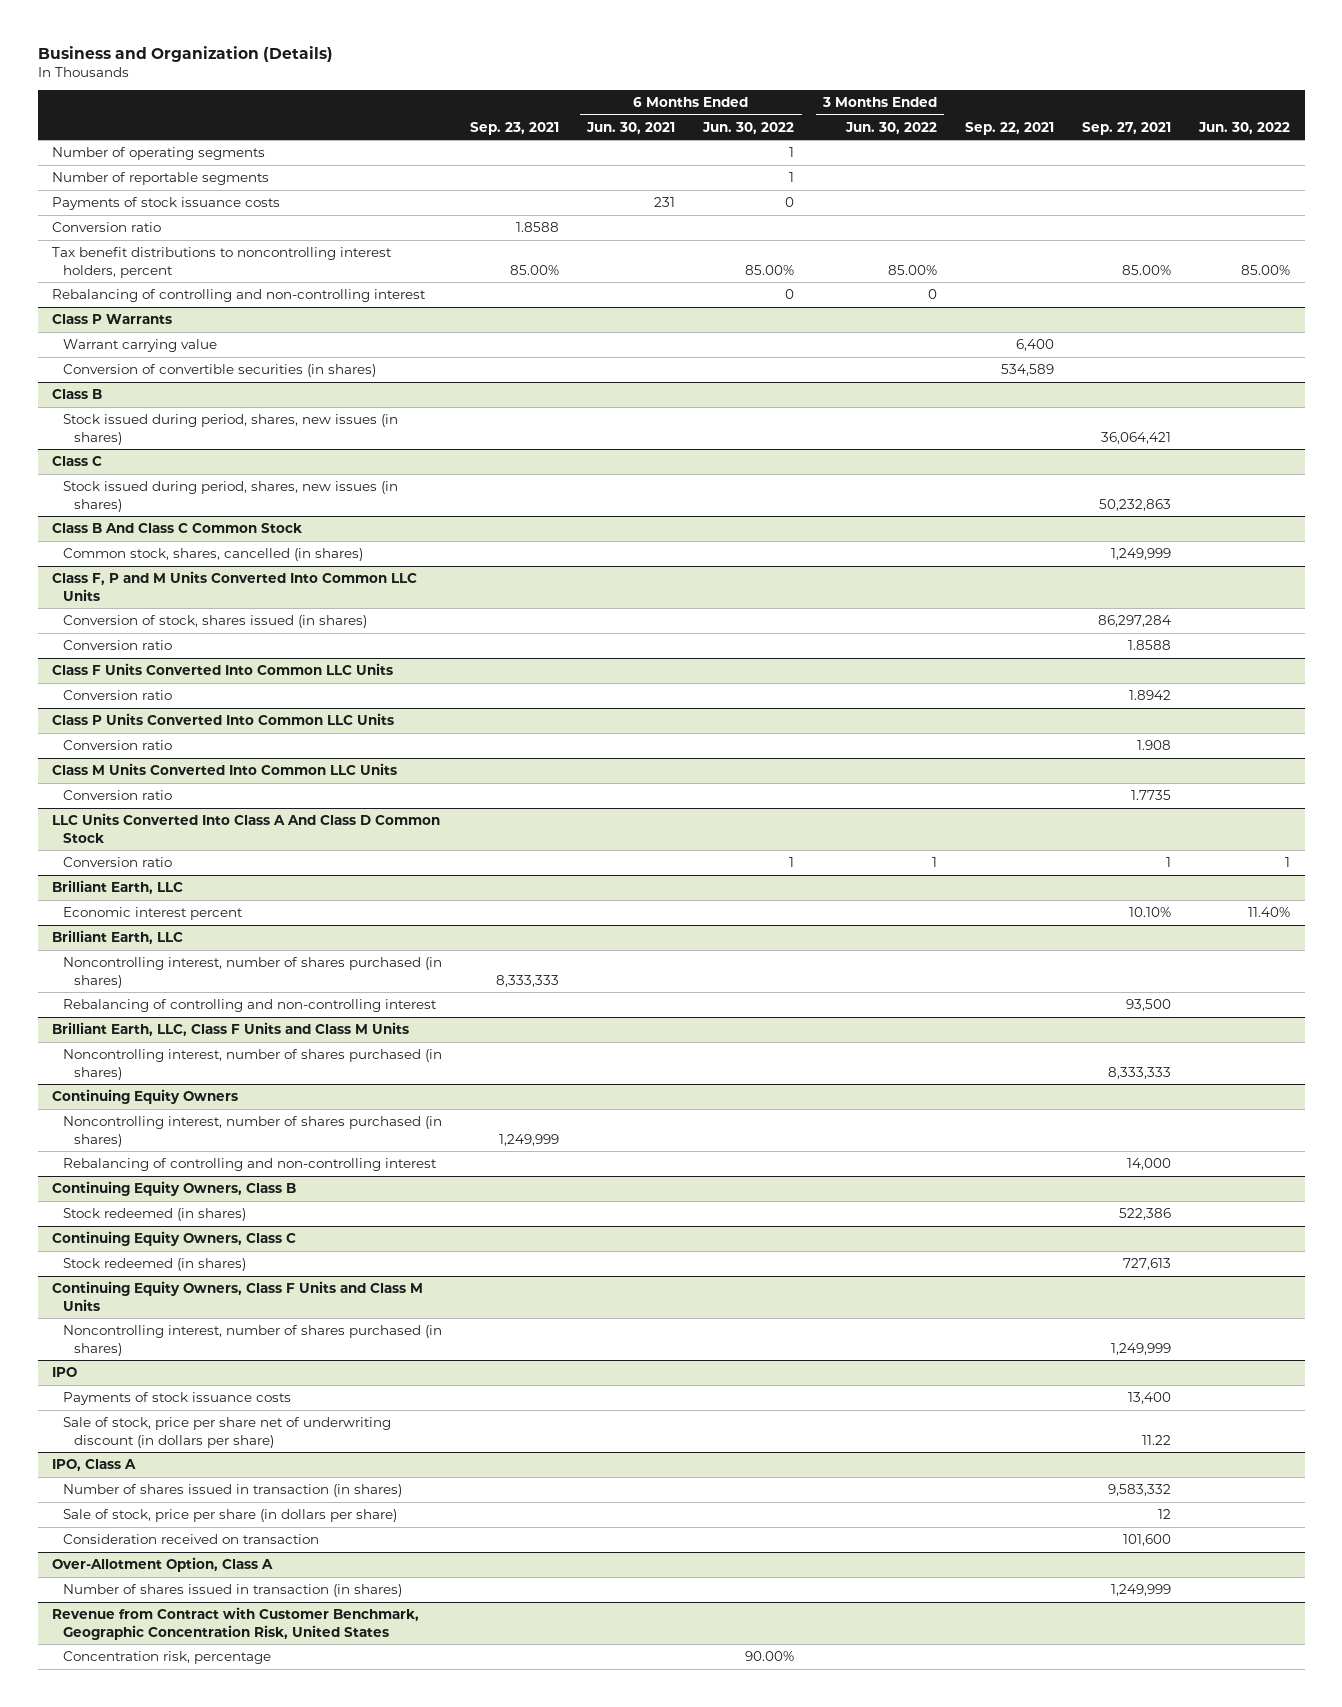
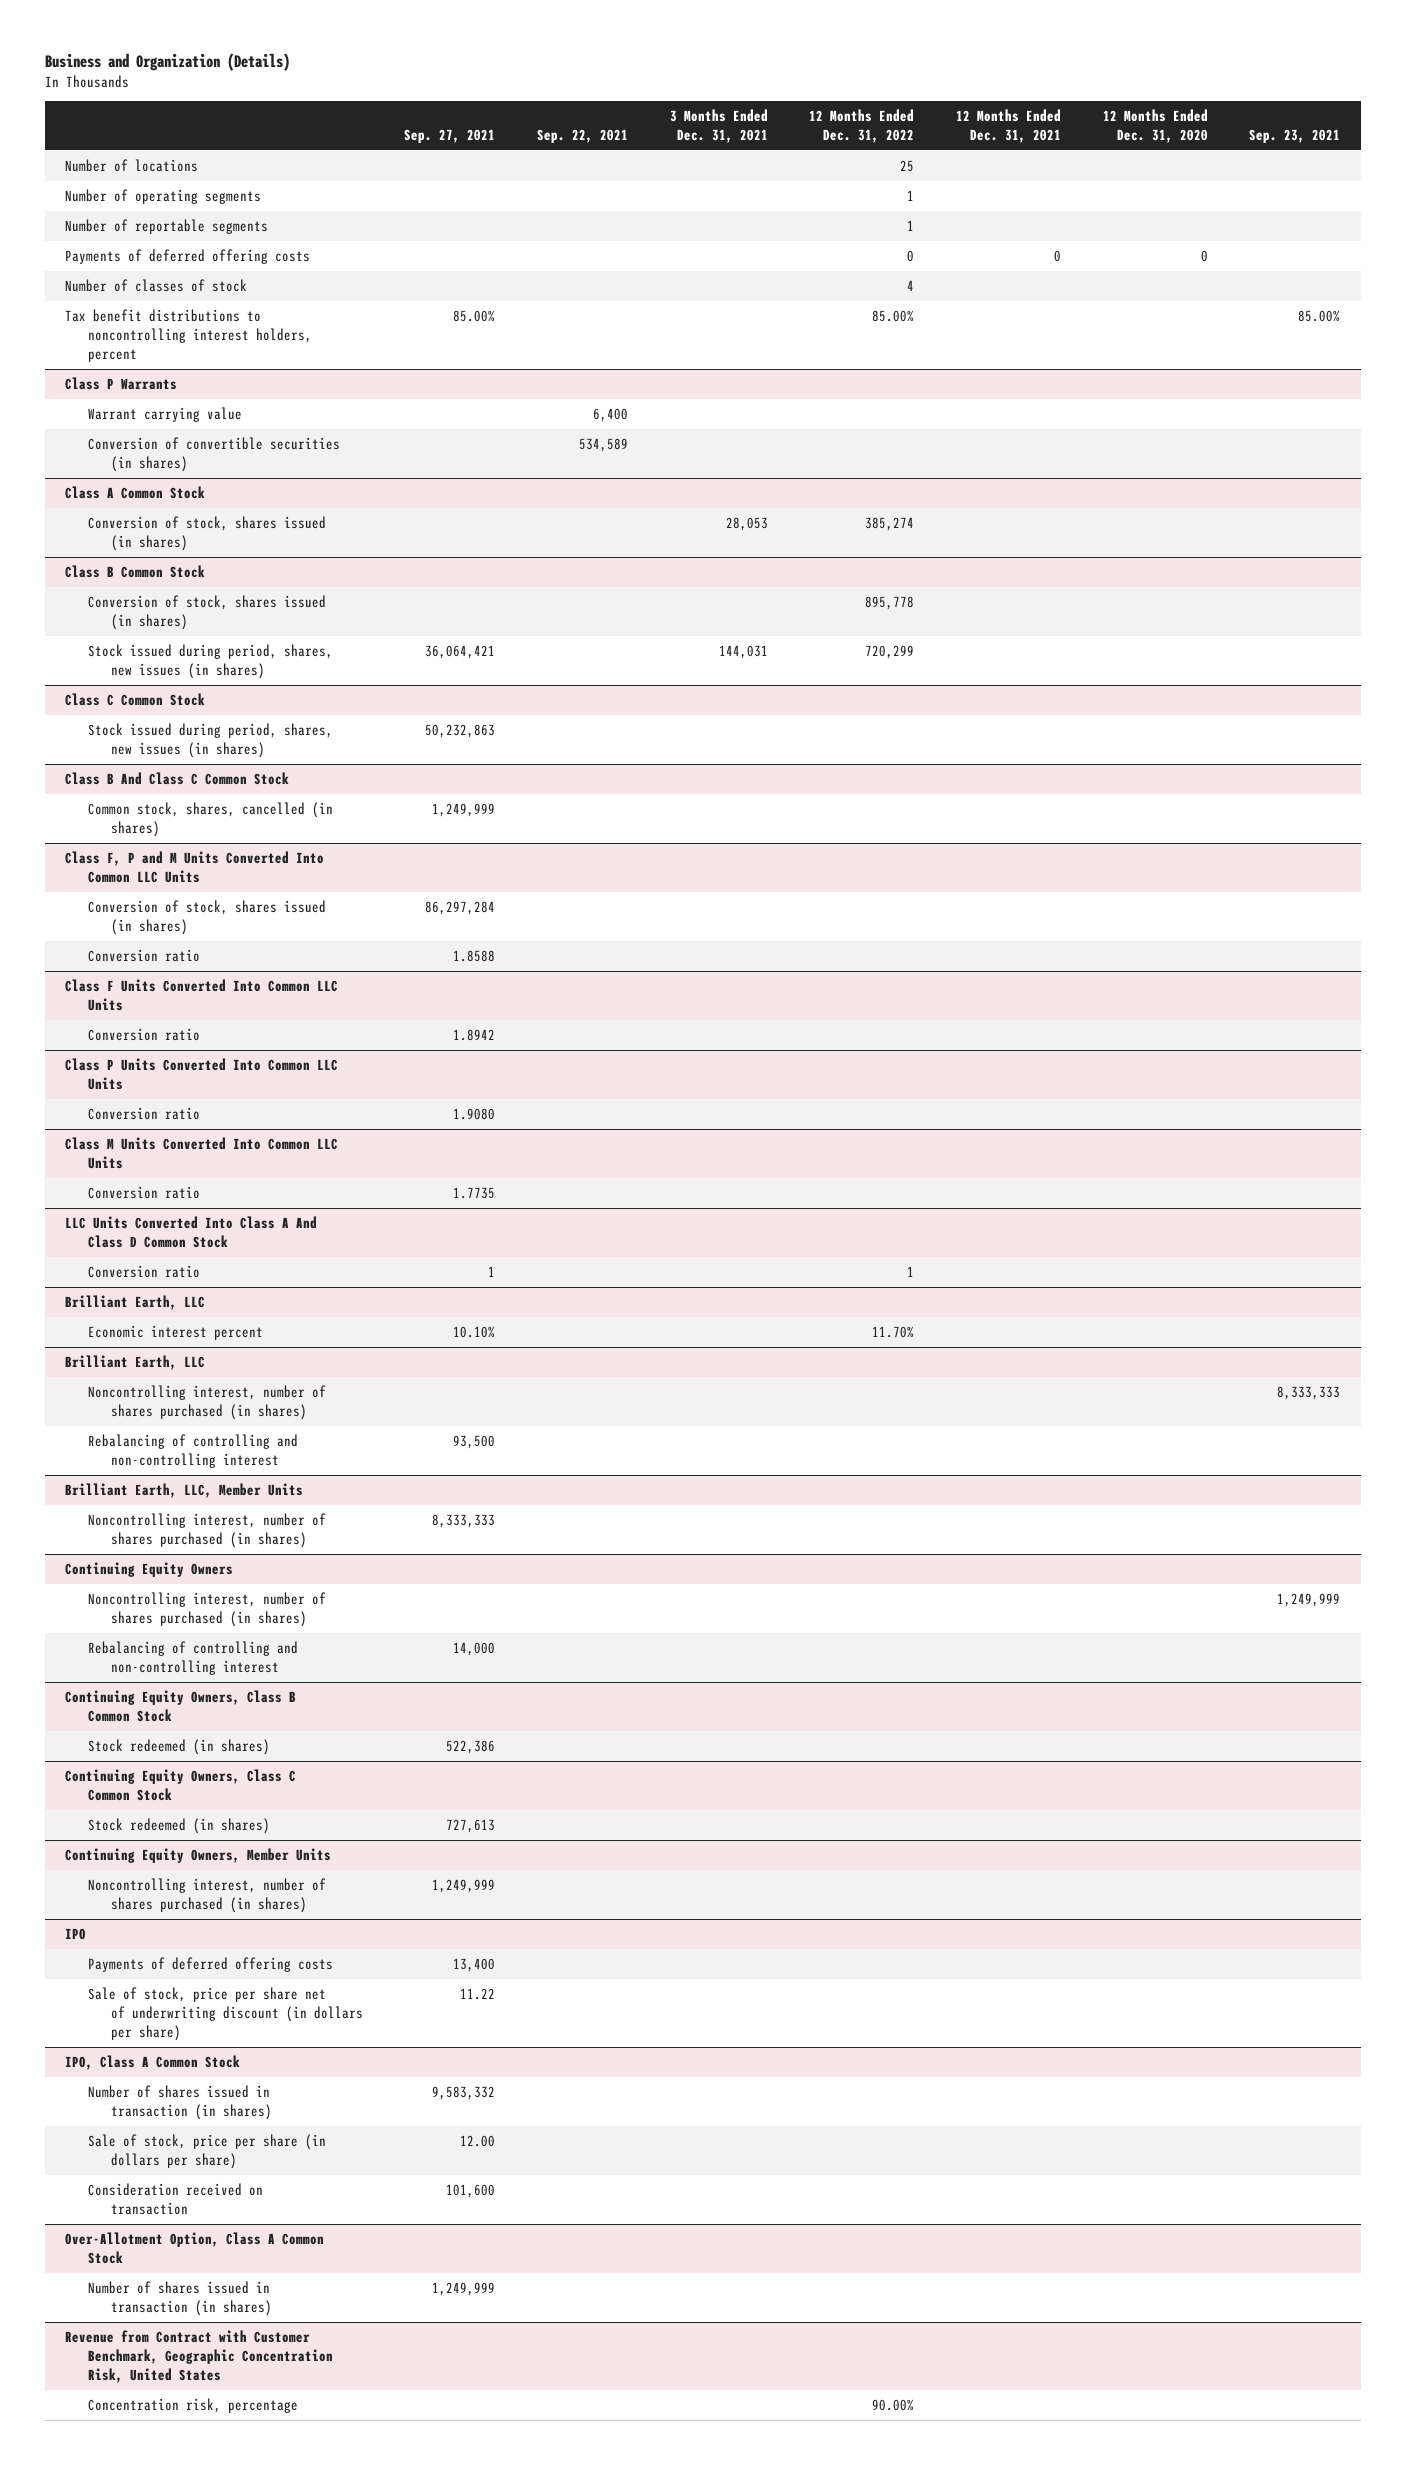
- | Sep. 23, 2021 | 6 Months Ended Jun. 30, 2021 | 6 Months Ended Jun. 30, 2022 | 3 Months Ended Jun. 30, 2022 | Sep. 22, 2021 | Sep. 27, 2021 | Jun. 30, 2022
+ | Sep. 27, 2021 | Sep. 22, 2021 | 3 Months Ended Dec. 31, 2021 | 12 Months Ended Dec. 31, 2022 | 12 Months Ended Dec. 31, 2021 | 12 Months Ended Dec. 31, 2020 | Sep. 23, 2021
+ Number of locations | | | | 25 | | |
- Payments of stock issuance costs | | 231 | 0 | | | |
- Conversion ratio | 1.8588 | | | | | |
+ Payments of deferred offering costs | | | | 0 | 0 | 0 |
+ Number of classes of stock | | | | 4 | | |
- Rebalancing of controlling and non-controlling interest | | | 0 | 0 | | |
- Class B
+ Class A Common Stock
+ Conversion of stock, shares issued (in shares) | | | 28,053 | 385,274 | | |
+ Class B Common Stock
+ Conversion of stock, shares issued (in shares) | | | | 895,778 | | |
- Class C
+ Class C Common Stock
@ Class P Units Converted Into Common LLC Units
- Conversion ratio | | | | | | 1.908 |
+ Conversion ratio | 1.9080 | | | | | |
- Brilliant Earth, LLC, Class F Units and Class M Units
+ Brilliant Earth, LLC, Member Units
- Continuing Equity Owners, Class B
+ Continuing Equity Owners, Class B Common Stock
- Continuing Equity Owners, Class C
+ Continuing Equity Owners, Class C Common Stock
- Continuing Equity Owners, Class F Units and Class M Units
+ Continuing Equity Owners, Member Units
@ IPO
- Payments of stock issuance costs | | | | | | 13,400 |
+ Payments of deferred offering costs | 13,400 | | | | | |
- IPO, Class A
+ IPO, Class A Common Stock
- Sale of stock, price per share (in dollars per share) | | | | | | 12 |
+ Sale of stock, price per share (in dollars per share) | 12.00 | | | | | |
- Over-Allotment Option, Class A
+ Over-Allotment Option, Class A Common Stock

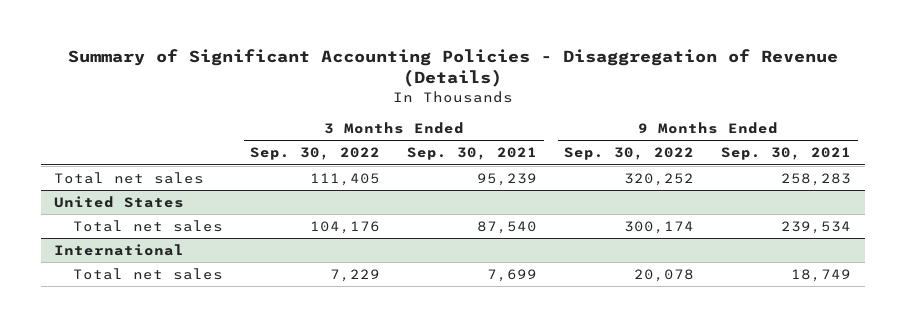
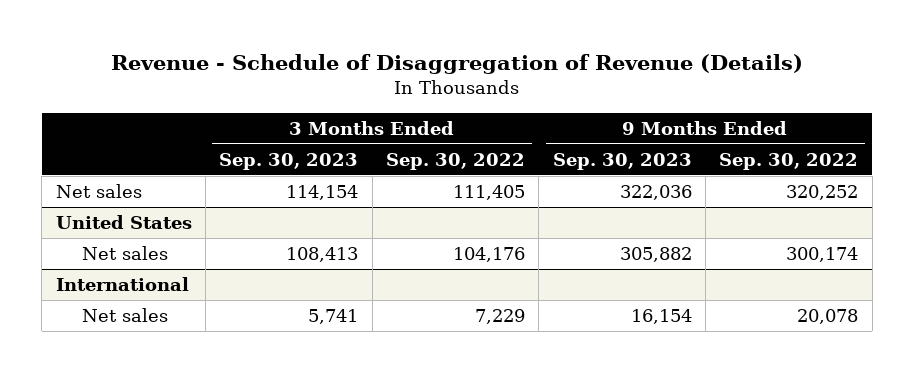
- Summary of Significant Accounting Policies - Disaggregation of Revenue (Details)
+ Revenue - Schedule of Disaggregation of Revenue (Details)
- | 3 Months Ended Sep. 30, 2022 | 3 Months Ended Sep. 30, 2021 | 9 Months Ended Sep. 30, 2022 | 9 Months Ended Sep. 30, 2021
+ | 3 Months Ended Sep. 30, 2023 | 3 Months Ended Sep. 30, 2022 | 9 Months Ended Sep. 30, 2023 | 9 Months Ended Sep. 30, 2022
- Total net sales | 111,405 | 95,239 | 320,252 | 258,283
+ Net sales | 114,154 | 111,405 | 322,036 | 320,252
@ United States
- Total net sales | 104,176 | 87,540 | 300,174 | 239,534
+ Net sales | 108,413 | 104,176 | 305,882 | 300,174
@ International
- Total net sales | 7,229 | 7,699 | 20,078 | 18,749
+ Net sales | 5,741 | 7,229 | 16,154 | 20,078

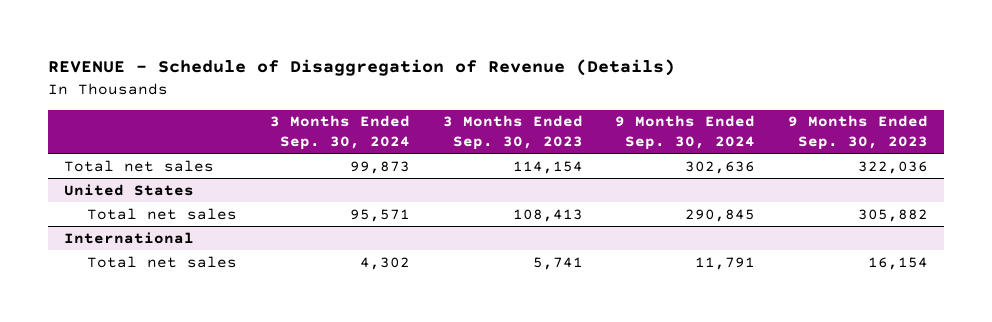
- Revenue - Schedule of Disaggregation of Revenue (Details)
+ REVENUE - Schedule of Disaggregation of Revenue (Details)
- | 3 Months Ended Sep. 30, 2023 | 3 Months Ended Sep. 30, 2022 | 9 Months Ended Sep. 30, 2023 | 9 Months Ended Sep. 30, 2022
+ | 3 Months Ended Sep. 30, 2024 | 3 Months Ended Sep. 30, 2023 | 9 Months Ended Sep. 30, 2024 | 9 Months Ended Sep. 30, 2023
- Net sales | 114,154 | 111,405 | 322,036 | 320,252
+ Total net sales | 99,873 | 114,154 | 302,636 | 322,036
@ United States
- Net sales | 108,413 | 104,176 | 305,882 | 300,174
+ Total net sales | 95,571 | 108,413 | 290,845 | 305,882
@ International
- Net sales | 5,741 | 7,229 | 16,154 | 20,078
+ Total net sales | 4,302 | 5,741 | 11,791 | 16,154

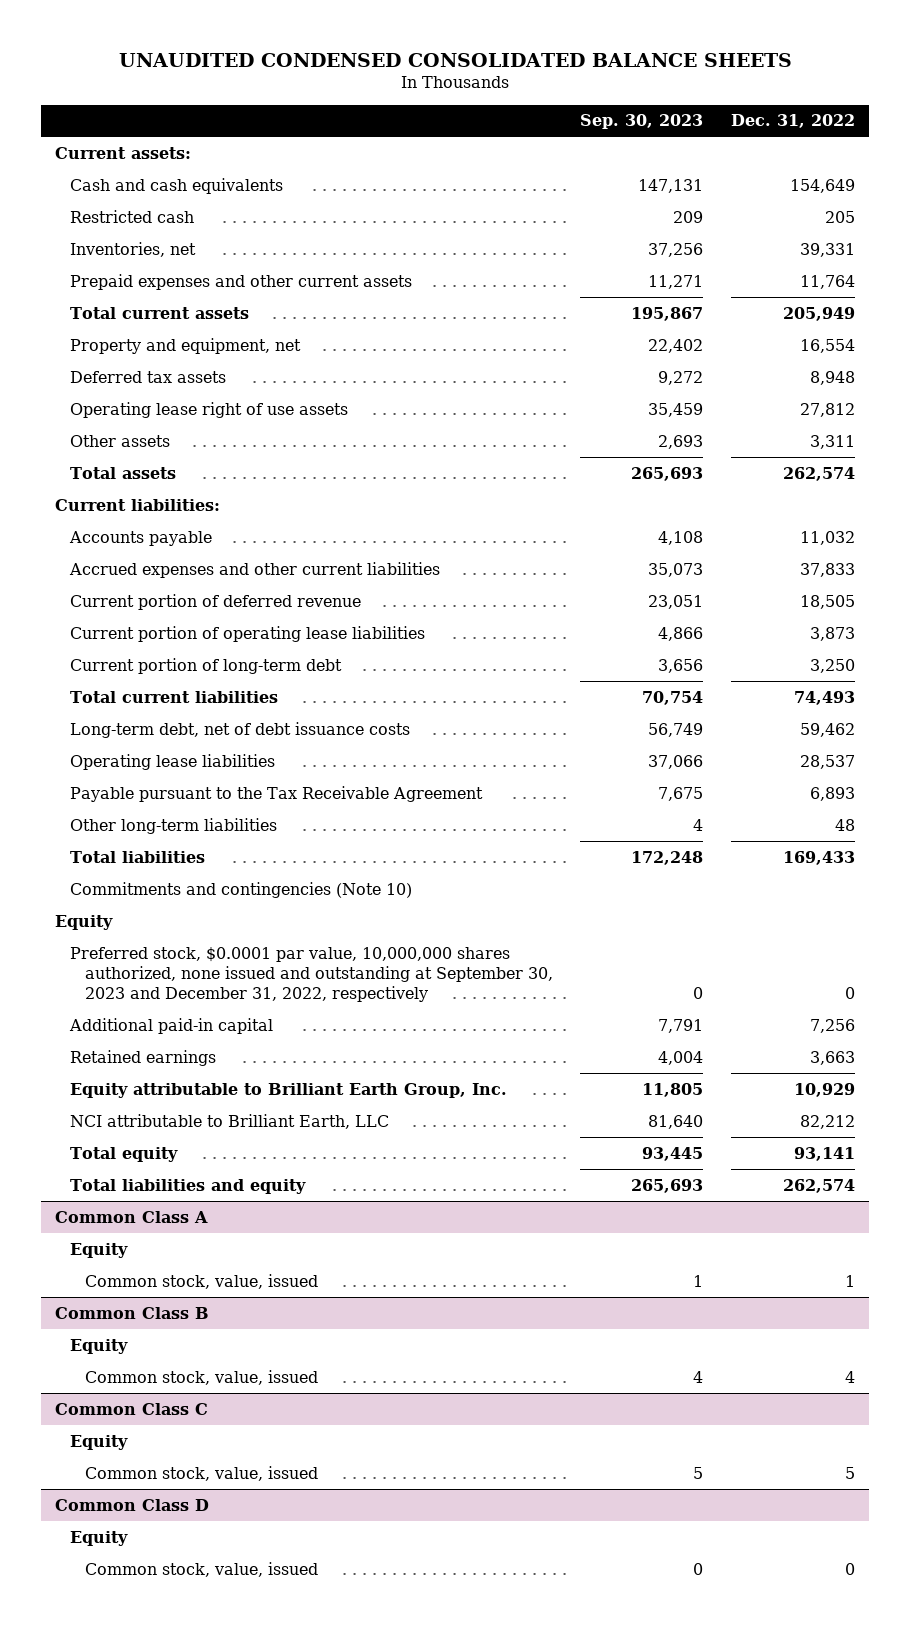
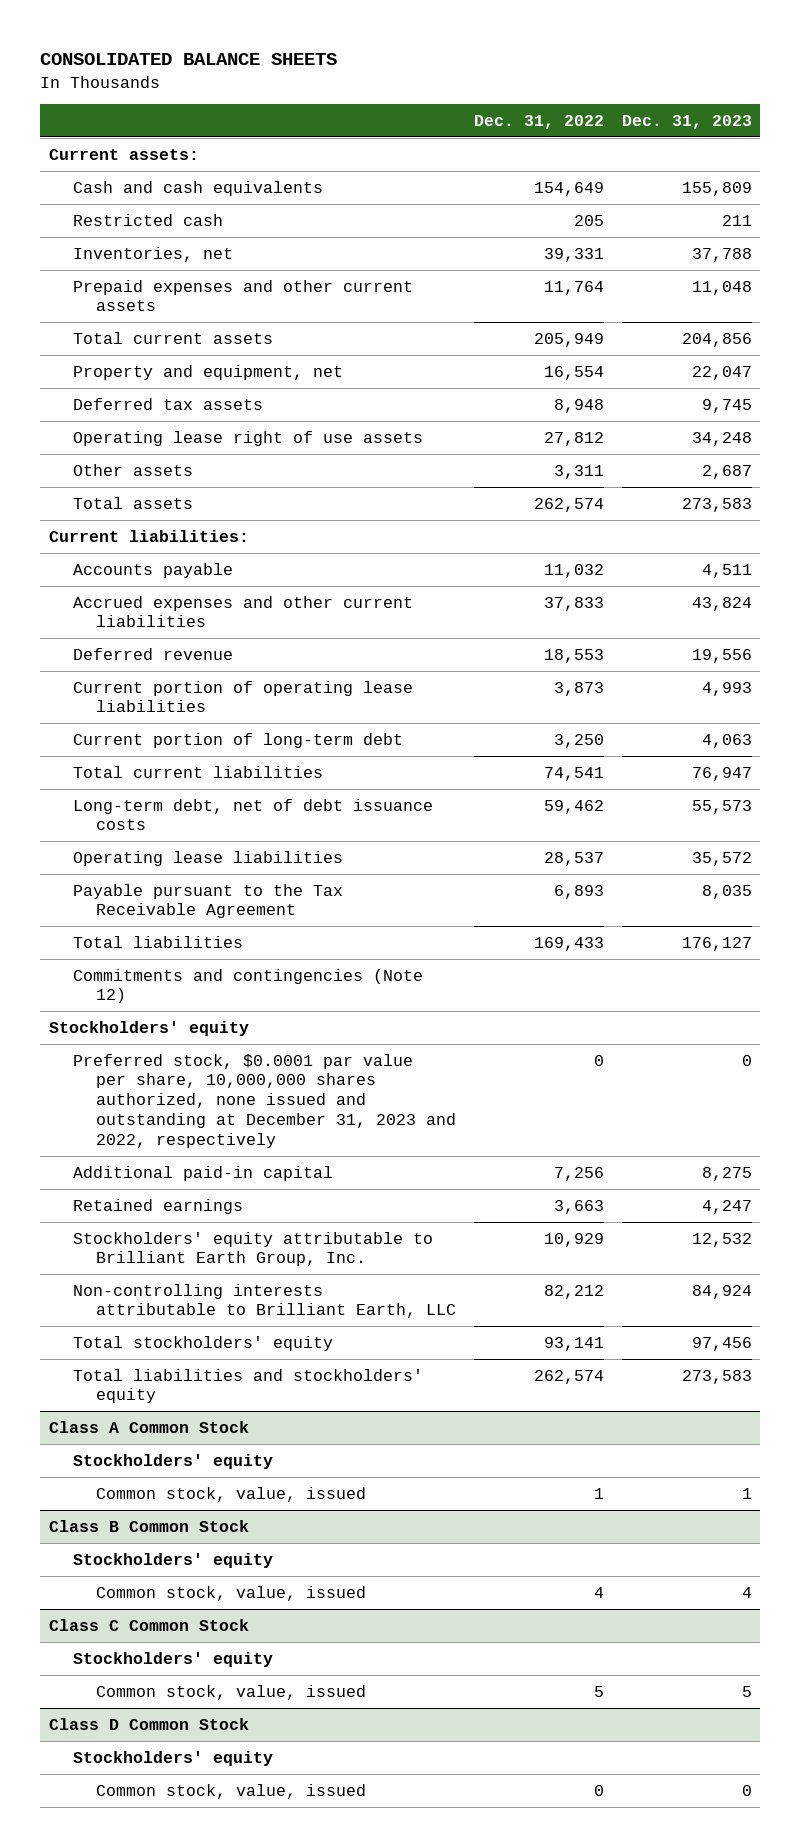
- UNAUDITED CONDENSED CONSOLIDATED BALANCE SHEETS
+ CONSOLIDATED BALANCE SHEETS
- | Sep. 30, 2023 | Dec. 31, 2022
+ | Dec. 31, 2022 | Dec. 31, 2023
- Current portion of deferred revenue | 23,051 | 18,505
+ Deferred revenue | 18,553 | 19,556
- Total current liabilities | 70,754 | 74,493
+ Total current liabilities | 74,541 | 76,947
- Other long-term liabilities | 4 | 48
- Commitments and contingencies (Note 10)
- Equity
- Preferred stock, $0.0001 par value, 10,000,000 shares authorized, none issued and outstanding at September 30, 2023 and December 31, 2022, respectively | 0 | 0
+ Commitments and contingencies (Note 12)
+ Stockholders' equity
+ Preferred stock, $0.0001 par value per share, 10,000,000 shares authorized, none issued and outstanding at December 31, 2023 and 2022, respectively | 0 | 0
- Equity attributable to Brilliant Earth Group, Inc. | 11,805 | 10,929
- NCI attributable to Brilliant Earth, LLC | 81,640 | 82,212
- Total equity | 93,445 | 93,141
- Total liabilities and equity | 265,693 | 262,574
- Common Class A
- Equity
+ Stockholders' equity attributable to Brilliant Earth Group, Inc. | 10,929 | 12,532
+ Non-controlling interests attributable to Brilliant Earth, LLC | 82,212 | 84,924
+ Total stockholders' equity | 93,141 | 97,456
+ Total liabilities and stockholders' equity | 262,574 | 273,583
+ Class A Common Stock
+ Stockholders' equity
- Common Class B
- Equity
+ Class B Common Stock
+ Stockholders' equity
- Common Class C
- Equity
+ Class C Common Stock
+ Stockholders' equity
- Common Class D
- Equity
+ Class D Common Stock
+ Stockholders' equity

